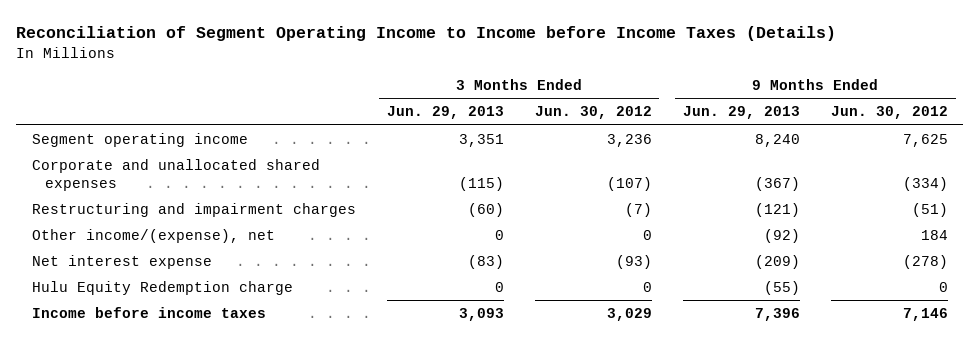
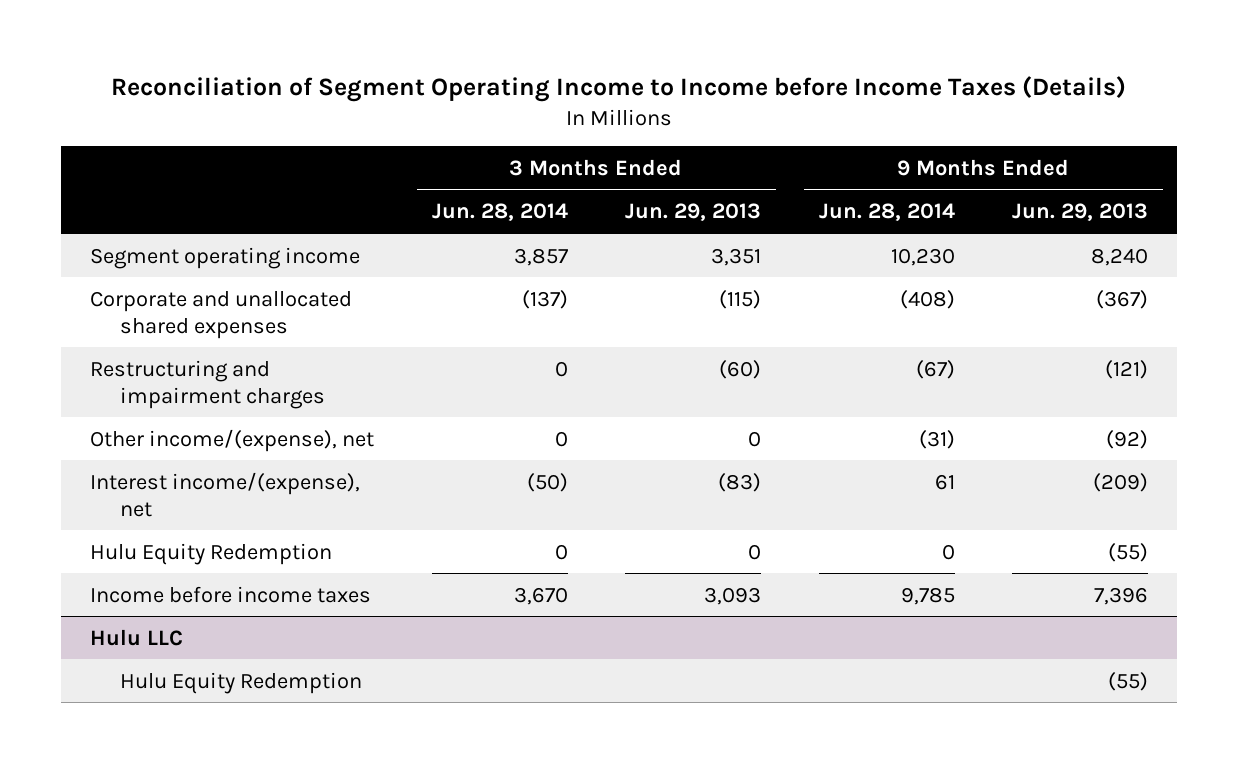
- | 3 Months Ended Jun. 29, 2013 | 3 Months Ended Jun. 30, 2012 | 9 Months Ended Jun. 29, 2013 | 9 Months Ended Jun. 30, 2012
+ | 3 Months Ended Jun. 28, 2014 | 3 Months Ended Jun. 29, 2013 | 9 Months Ended Jun. 28, 2014 | 9 Months Ended Jun. 29, 2013
- Net interest expense | (83) | (93) | (209) | (278)
- Hulu Equity Redemption charge | 0 | 0 | (55) | 0
+ Interest income/(expense), net | (50) | (83) | 61 | (209)
+ Hulu Equity Redemption | 0 | 0 | 0 | (55)
+ Hulu LLC
+ Hulu Equity Redemption | | | | (55)

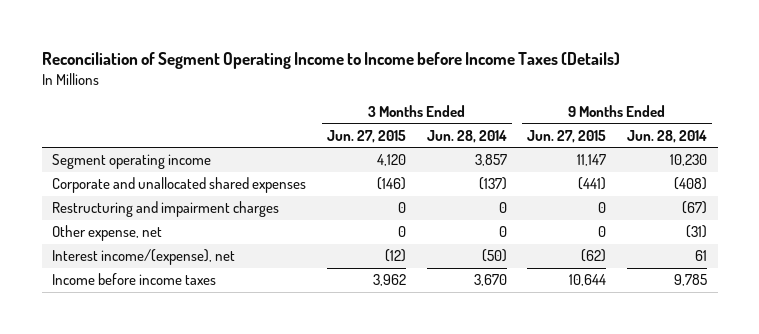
- | 3 Months Ended Jun. 28, 2014 | 3 Months Ended Jun. 29, 2013 | 9 Months Ended Jun. 28, 2014 | 9 Months Ended Jun. 29, 2013
+ | 3 Months Ended Jun. 27, 2015 | 3 Months Ended Jun. 28, 2014 | 9 Months Ended Jun. 27, 2015 | 9 Months Ended Jun. 28, 2014
- Other income/(expense), net | 0 | 0 | (31) | (92)
+ Other expense, net | 0 | 0 | 0 | (31)
- Hulu Equity Redemption | 0 | 0 | 0 | (55)
- Hulu LLC
- Hulu Equity Redemption | | | | (55)

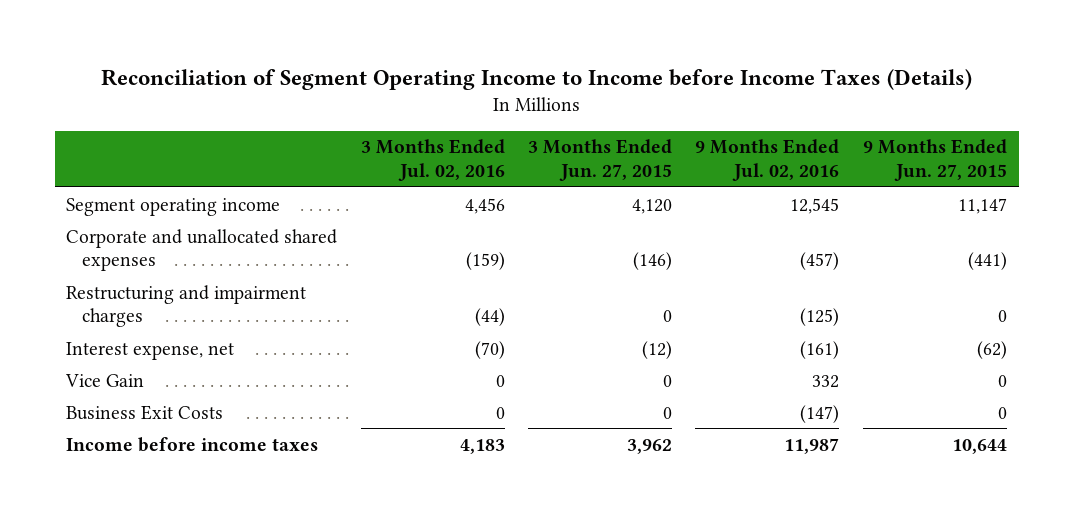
- | 3 Months Ended Jun. 27, 2015 | 3 Months Ended Jun. 28, 2014 | 9 Months Ended Jun. 27, 2015 | 9 Months Ended Jun. 28, 2014
+ | 3 Months Ended Jul. 02, 2016 | 3 Months Ended Jun. 27, 2015 | 9 Months Ended Jul. 02, 2016 | 9 Months Ended Jun. 27, 2015
- Other expense, net | 0 | 0 | 0 | (31)
- Interest income/(expense), net | (12) | (50) | (62) | 61
+ Interest expense, net | (70) | (12) | (161) | (62)
+ Vice Gain | 0 | 0 | 332 | 0
+ Business Exit Costs | 0 | 0 | (147) | 0

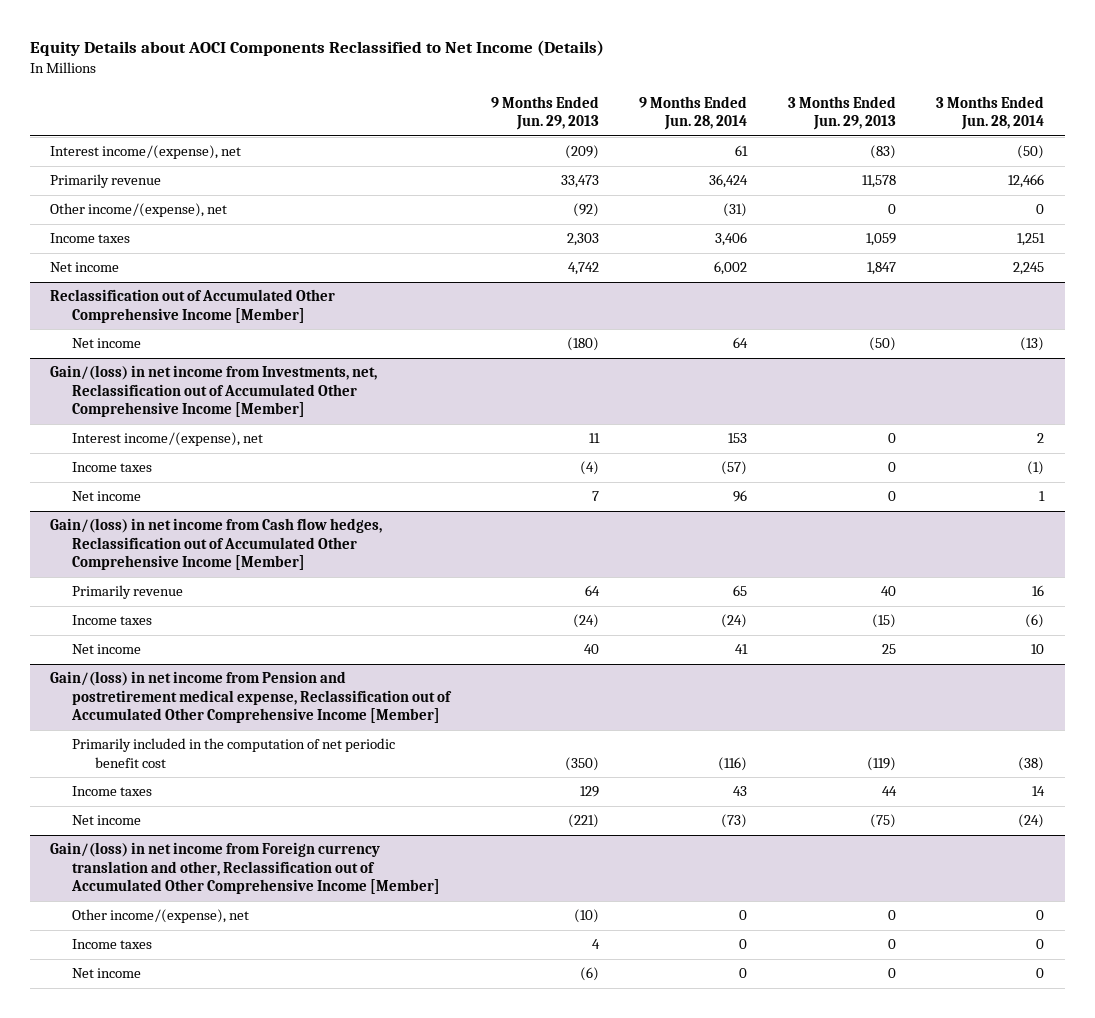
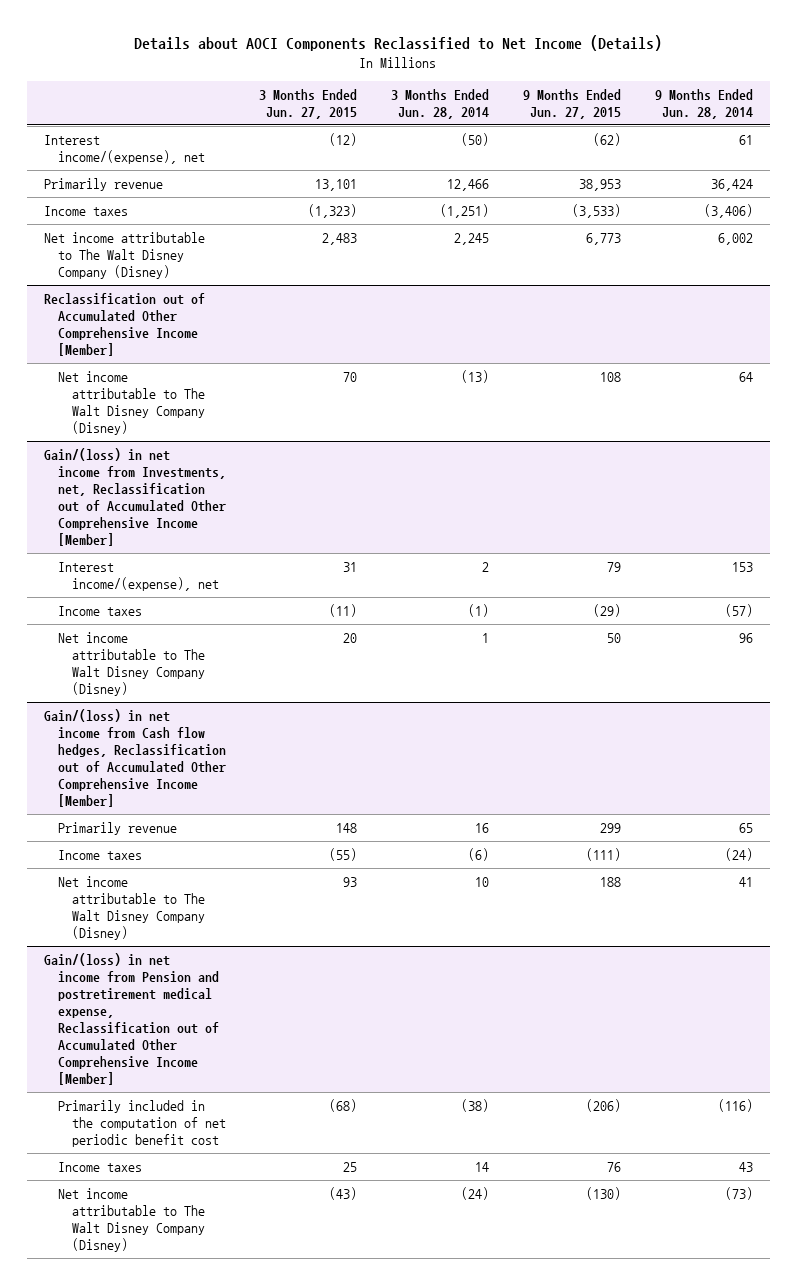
- Equity Details about AOCI Components Reclassified to Net Income (Details)
+ Details about AOCI Components Reclassified to Net Income (Details)
- | 9 Months Ended Jun. 29, 2013 | 9 Months Ended Jun. 28, 2014 | 3 Months Ended Jun. 29, 2013 | 3 Months Ended Jun. 28, 2014
+ | 3 Months Ended Jun. 27, 2015 | 3 Months Ended Jun. 28, 2014 | 9 Months Ended Jun. 27, 2015 | 9 Months Ended Jun. 28, 2014
- Other income/(expense), net | (92) | (31) | 0 | 0
- Income taxes | 2,303 | 3,406 | 1,059 | 1,251
- Net income | 4,742 | 6,002 | 1,847 | 2,245
+ Income taxes | (1,323) | (1,251) | (3,533) | (3,406)
+ Net income attributable to The Walt Disney Company (Disney) | 2,483 | 2,245 | 6,773 | 6,002
@ Reclassification out of Accumulated Other Comprehensive Income [Member]
- Net income | (180) | 64 | (50) | (13)
+ Net income attributable to The Walt Disney Company (Disney) | 70 | (13) | 108 | 64
@ Gain/(loss) in net income from Investments, net, Reclassification out of Accumulated Other Comprehensive Income [Member]
- Net income | 7 | 96 | 0 | 1
+ Net income attributable to The Walt Disney Company (Disney) | 20 | 1 | 50 | 96
@ Gain/(loss) in net income from Cash flow hedges, Reclassification out of Accumulated Other Comprehensive Income [Member]
- Net income | 40 | 41 | 25 | 10
+ Net income attributable to The Walt Disney Company (Disney) | 93 | 10 | 188 | 41
@ Gain/(loss) in net income from Pension and postretirement medical expense, Reclassification out of Accumulated Other Comprehensive Income [Member]
- Net income | (221) | (73) | (75) | (24)
- Gain/(loss) in net income from Foreign currency translation and other, Reclassification out of Accumulated Other Comprehensive Income [Member]
- Other income/(expense), net | (10) | 0 | 0 | 0
- Income taxes | 4 | 0 | 0 | 0
- Net income | (6) | 0 | 0 | 0
@ Gain/(loss) in net income from Pension and postretirement medical expense, Reclassification out of Accumulated Other Comprehensive Income [Member]
+ Net income attributable to The Walt Disney Company (Disney) | (43) | (24) | (130) | (73)

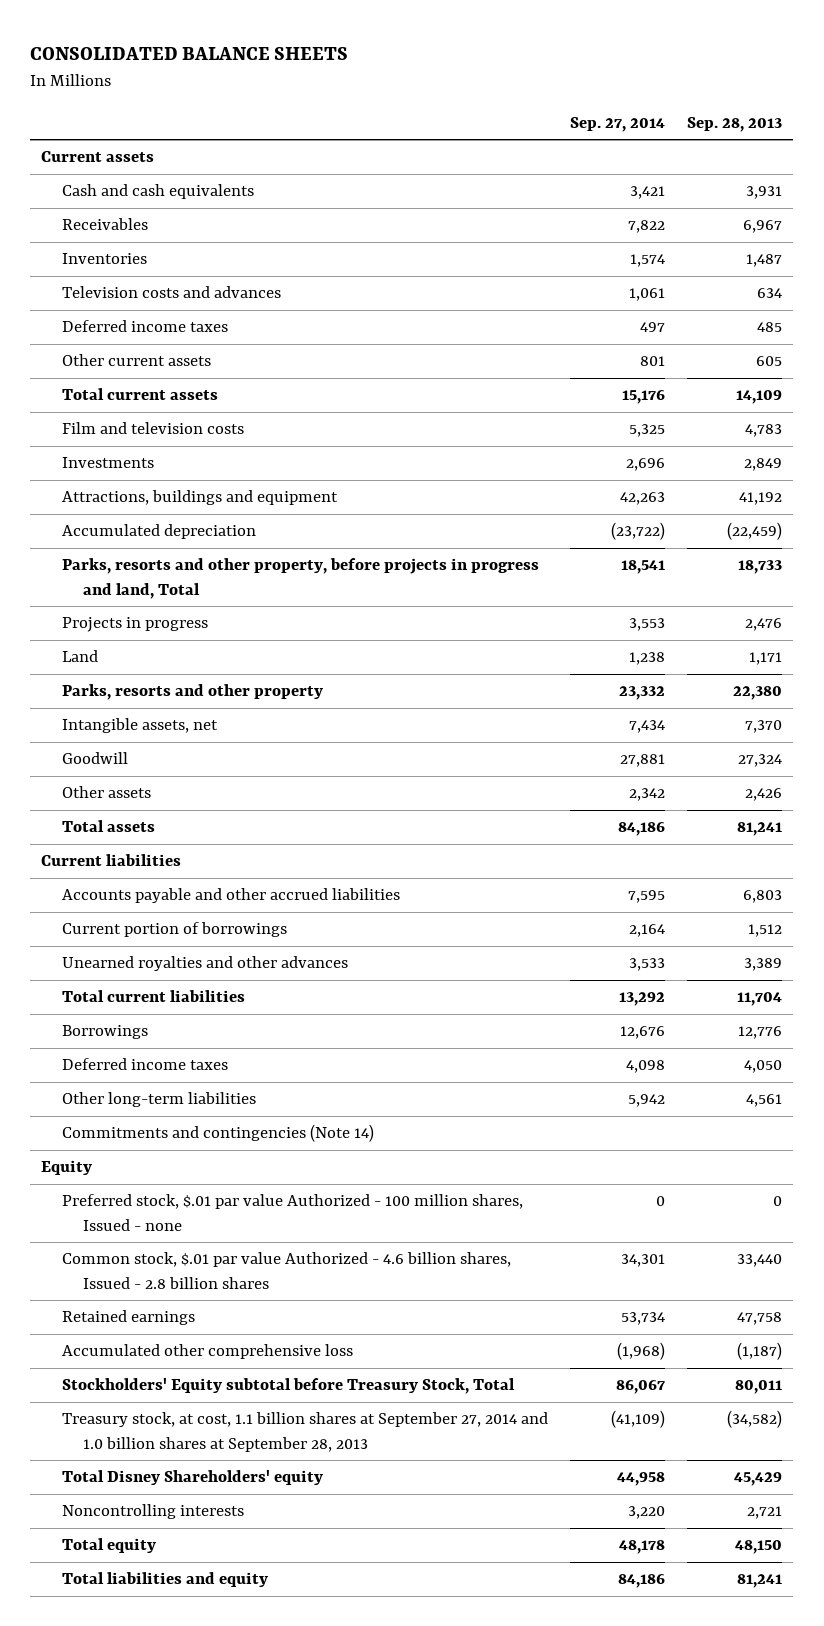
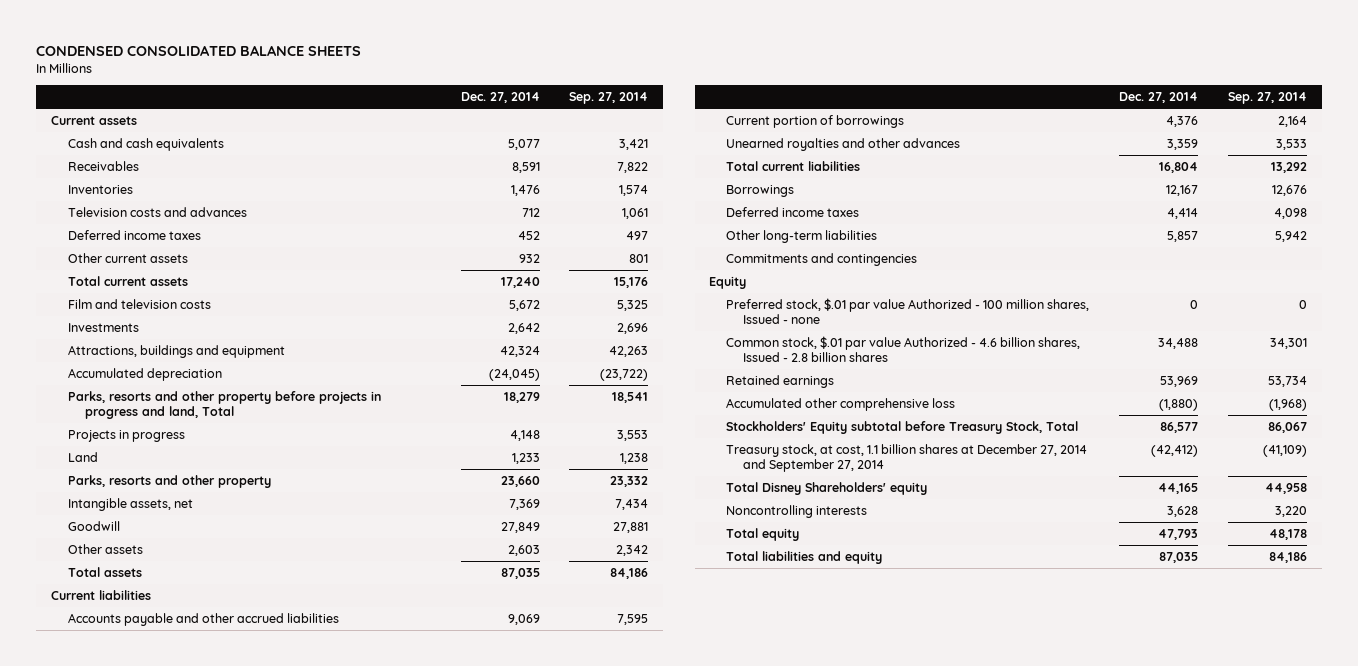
- CONSOLIDATED BALANCE SHEETS
+ CONDENSED CONSOLIDATED BALANCE SHEETS
- | Sep. 27, 2014 | Sep. 28, 2013
+ | Dec. 27, 2014 | Sep. 27, 2014
- Parks, resorts and other property, before projects in progress and land, Total | 18,541 | 18,733
+ Parks, resorts and other property before projects in progress and land, Total | 18,279 | 18,541
- Commitments and contingencies (Note 14)
+ Commitments and contingencies
- Treasury stock, at cost, 1.1 billion shares at September 27, 2014 and 1.0 billion shares at September 28, 2013 | (41,109) | (34,582)
+ Treasury stock, at cost, 1.1 billion shares at December 27, 2014 and September 27, 2014 | (42,412) | (41,109)

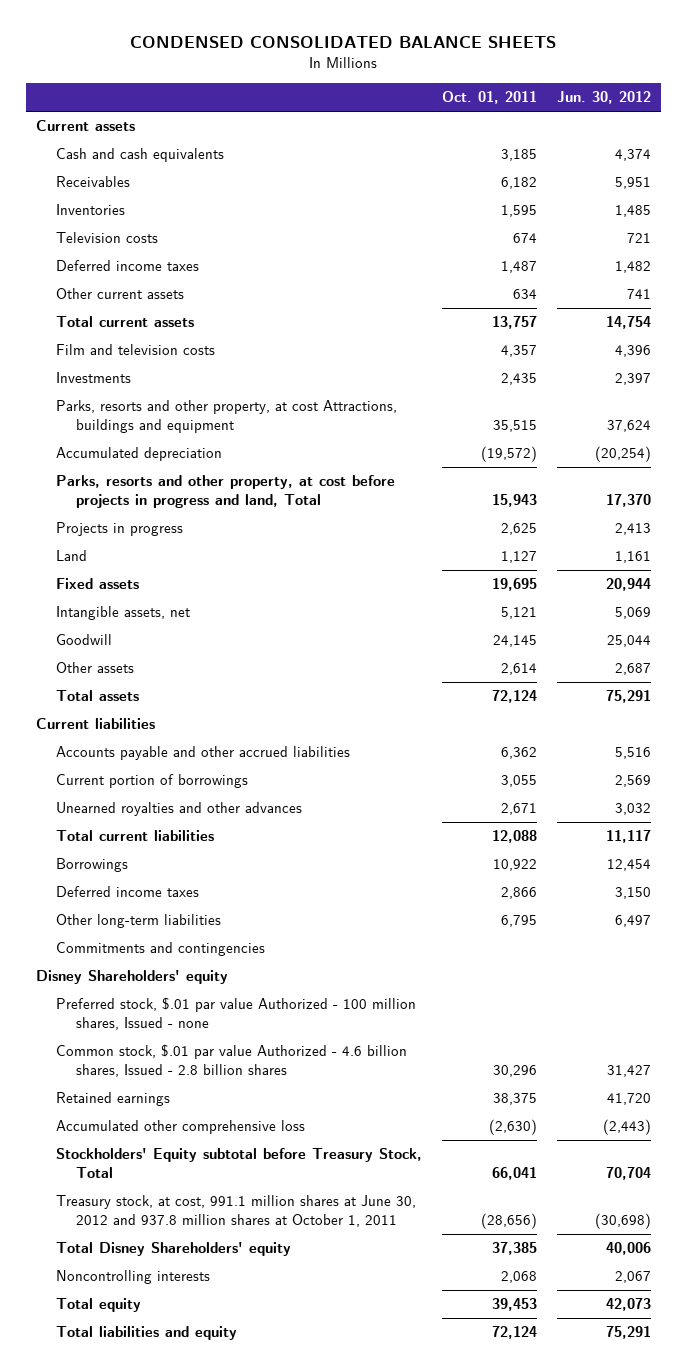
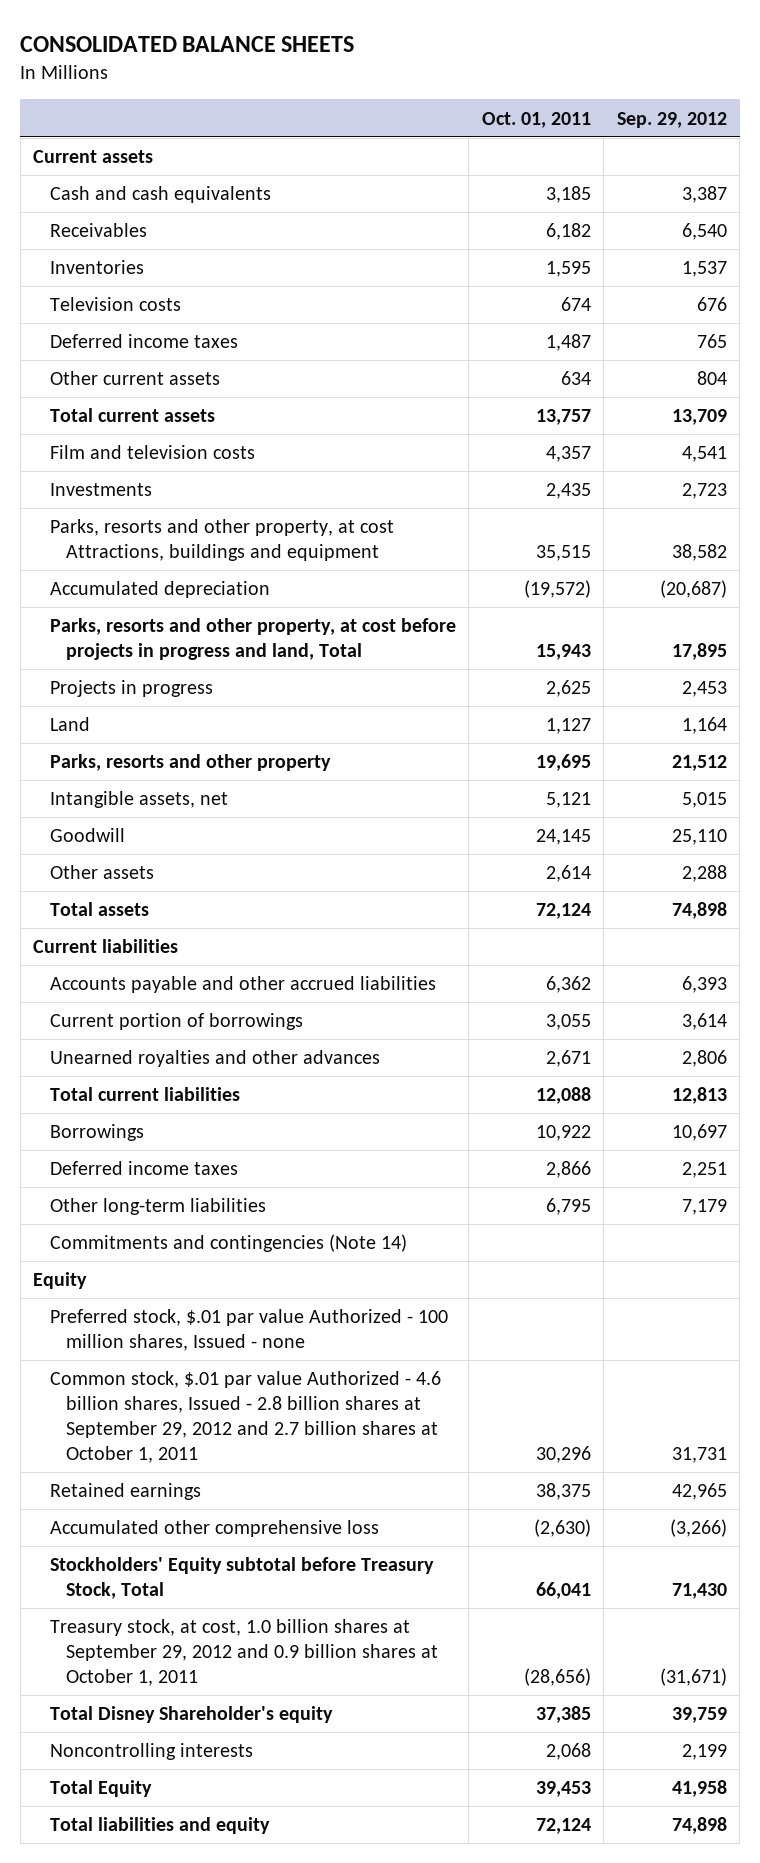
- CONDENSED CONSOLIDATED BALANCE SHEETS
+ CONSOLIDATED BALANCE SHEETS
- | Oct. 01, 2011 | Jun. 30, 2012
+ | Oct. 01, 2011 | Sep. 29, 2012
- Fixed assets | 19,695 | 20,944
+ Parks, resorts and other property | 19,695 | 21,512
- Commitments and contingencies
- Disney Shareholders' equity
+ Commitments and contingencies (Note 14)
+ Equity
- Common stock, $.01 par value Authorized - 4.6 billion shares, Issued - 2.8 billion shares | 30,296 | 31,427
+ Common stock, $.01 par value Authorized - 4.6 billion shares, Issued - 2.8 billion shares at September 29, 2012 and 2.7 billion shares at October 1, 2011 | 30,296 | 31,731
- Treasury stock, at cost, 991.1 million shares at June 30, 2012 and 937.8 million shares at October 1, 2011 | (28,656) | (30,698)
- Total Disney Shareholders' equity | 37,385 | 40,006
+ Treasury stock, at cost, 1.0 billion shares at September 29, 2012 and 0.9 billion shares at October 1, 2011 | (28,656) | (31,671)
+ Total Disney Shareholder's equity | 37,385 | 39,759
- Total equity | 39,453 | 42,073
+ Total Equity | 39,453 | 41,958

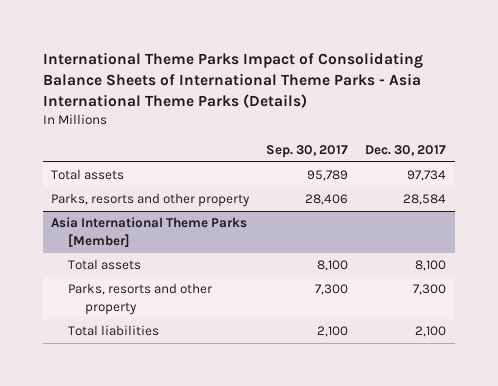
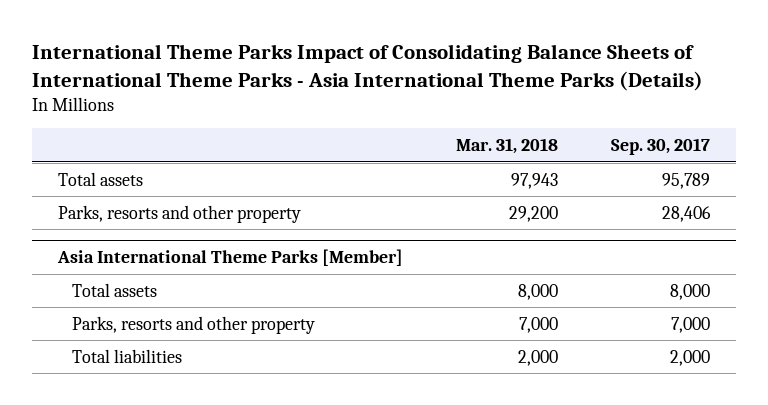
- | Sep. 30, 2017 | Dec. 30, 2017
+ | Mar. 31, 2018 | Sep. 30, 2017
@ Asia International Theme Parks [Member]
- Total assets | 8,100 | 8,100
- Parks, resorts and other property | 7,300 | 7,300
- Total liabilities | 2,100 | 2,100
+ Total assets | 8,000 | 8,000
+ Parks, resorts and other property | 7,000 | 7,000
+ Total liabilities | 2,000 | 2,000

